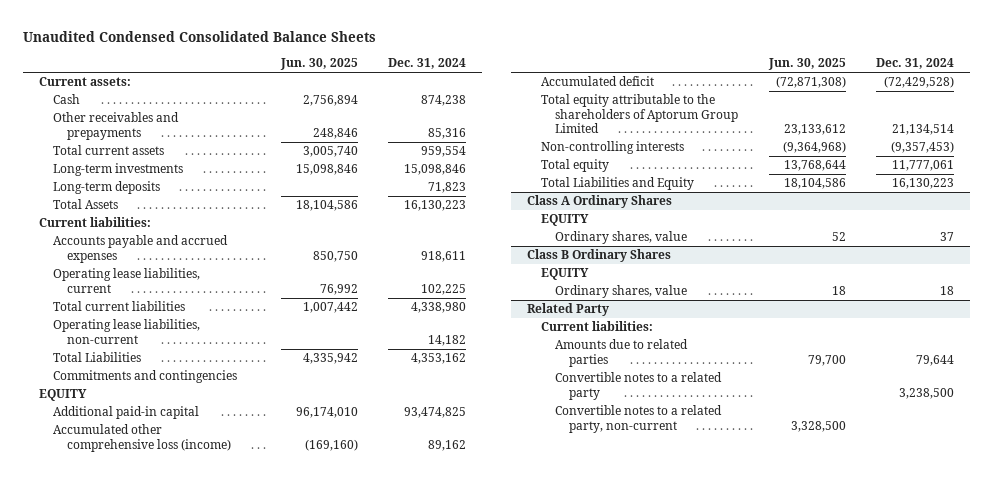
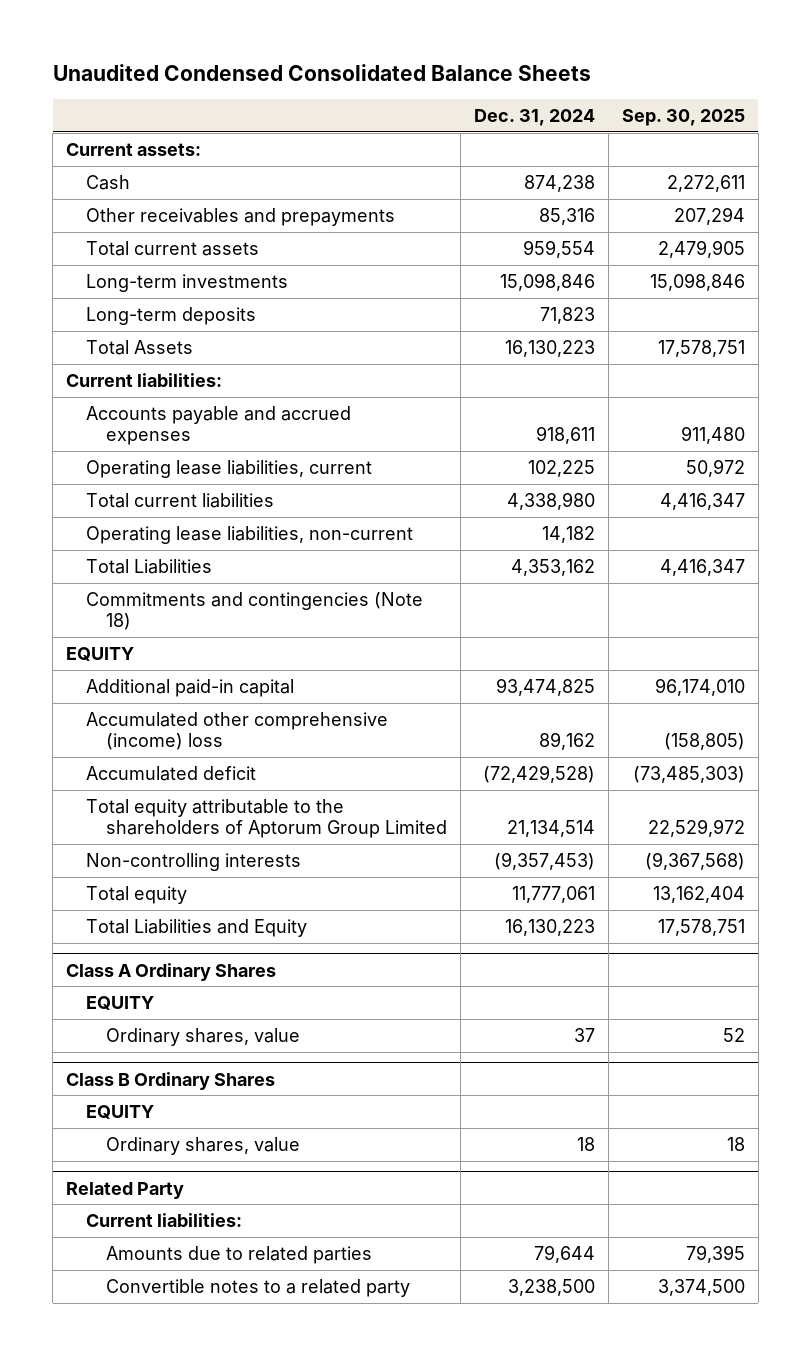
- | Jun. 30, 2025 | Dec. 31, 2024
+ | Dec. 31, 2024 | Sep. 30, 2025
- Commitments and contingencies
+ Commitments and contingencies (Note 18)
- Accumulated other comprehensive loss (income) | (169,160) | 89,162
+ Accumulated other comprehensive (income) loss | 89,162 | (158,805)
@ Related Party
- Convertible notes to a related party, non-current | 3,328,500 |

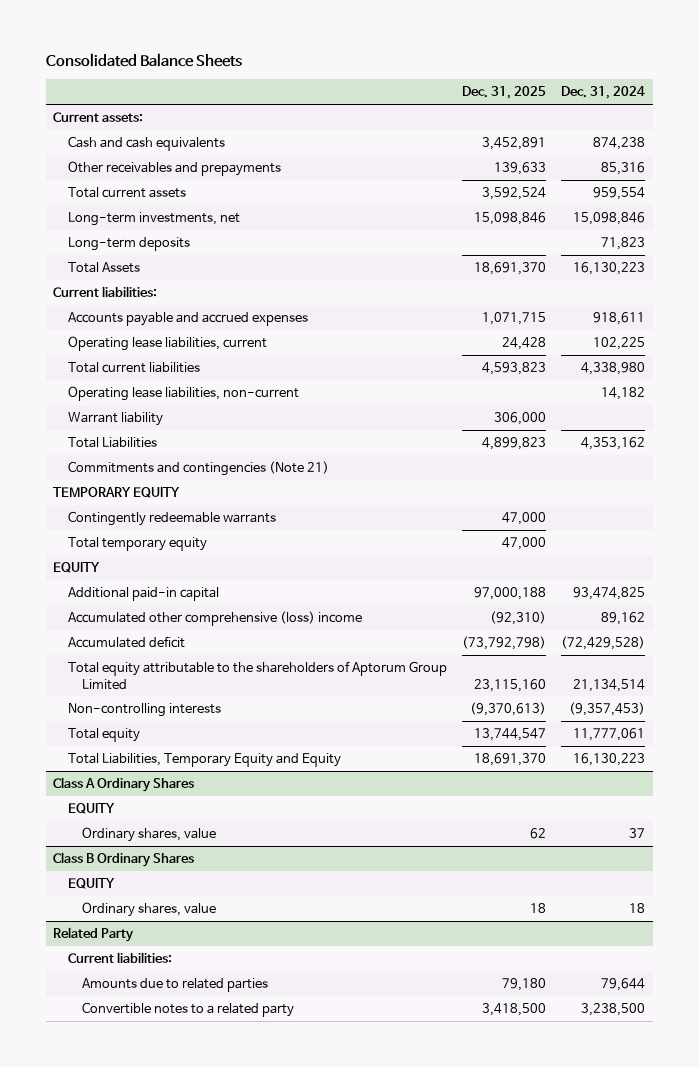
- Unaudited Condensed Consolidated Balance Sheets
+ Consolidated Balance Sheets
- | Dec. 31, 2024 | Sep. 30, 2025
+ | Dec. 31, 2025 | Dec. 31, 2024
- Cash | 874,238 | 2,272,611
+ Cash and cash equivalents | 3,452,891 | 874,238
- Long-term investments | 15,098,846 | 15,098,846
+ Long-term investments, net | 15,098,846 | 15,098,846
+ Warrant liability | 306,000 |
- Commitments and contingencies (Note 18)
+ Commitments and contingencies (Note 21)
+ TEMPORARY EQUITY
+ Contingently redeemable warrants | 47,000 |
+ Total temporary equity | 47,000 |
- Accumulated other comprehensive (income) loss | 89,162 | (158,805)
+ Accumulated other comprehensive (loss) income | (92,310) | 89,162
- Total Liabilities and Equity | 16,130,223 | 17,578,751
+ Total Liabilities, Temporary Equity and Equity | 18,691,370 | 16,130,223

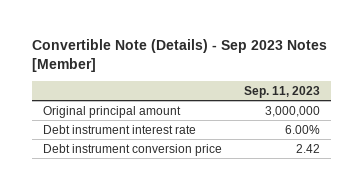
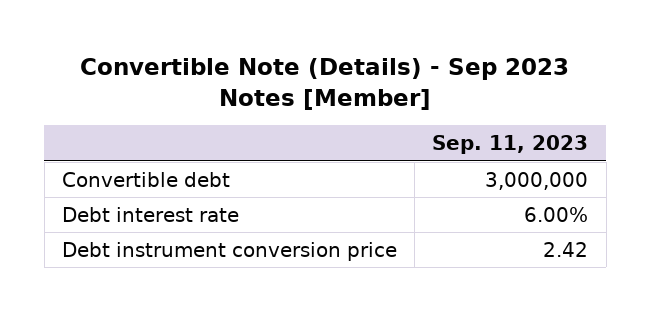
- Original principal amount | 3,000,000
- Debt instrument interest rate | 6.00%
+ Convertible debt | 3,000,000
+ Debt interest rate | 6.00%

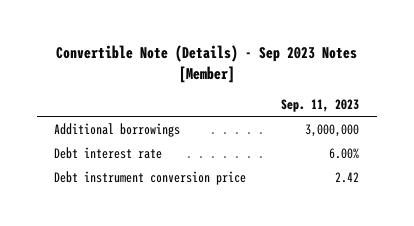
- Convertible debt | 3,000,000
+ Additional borrowings | 3,000,000

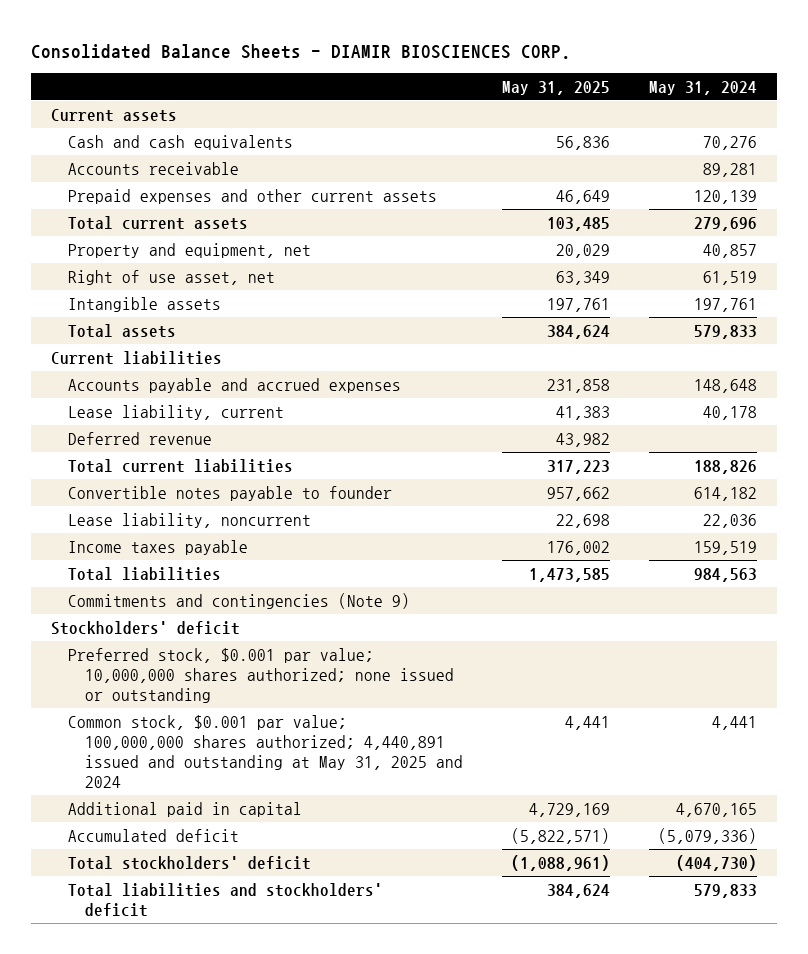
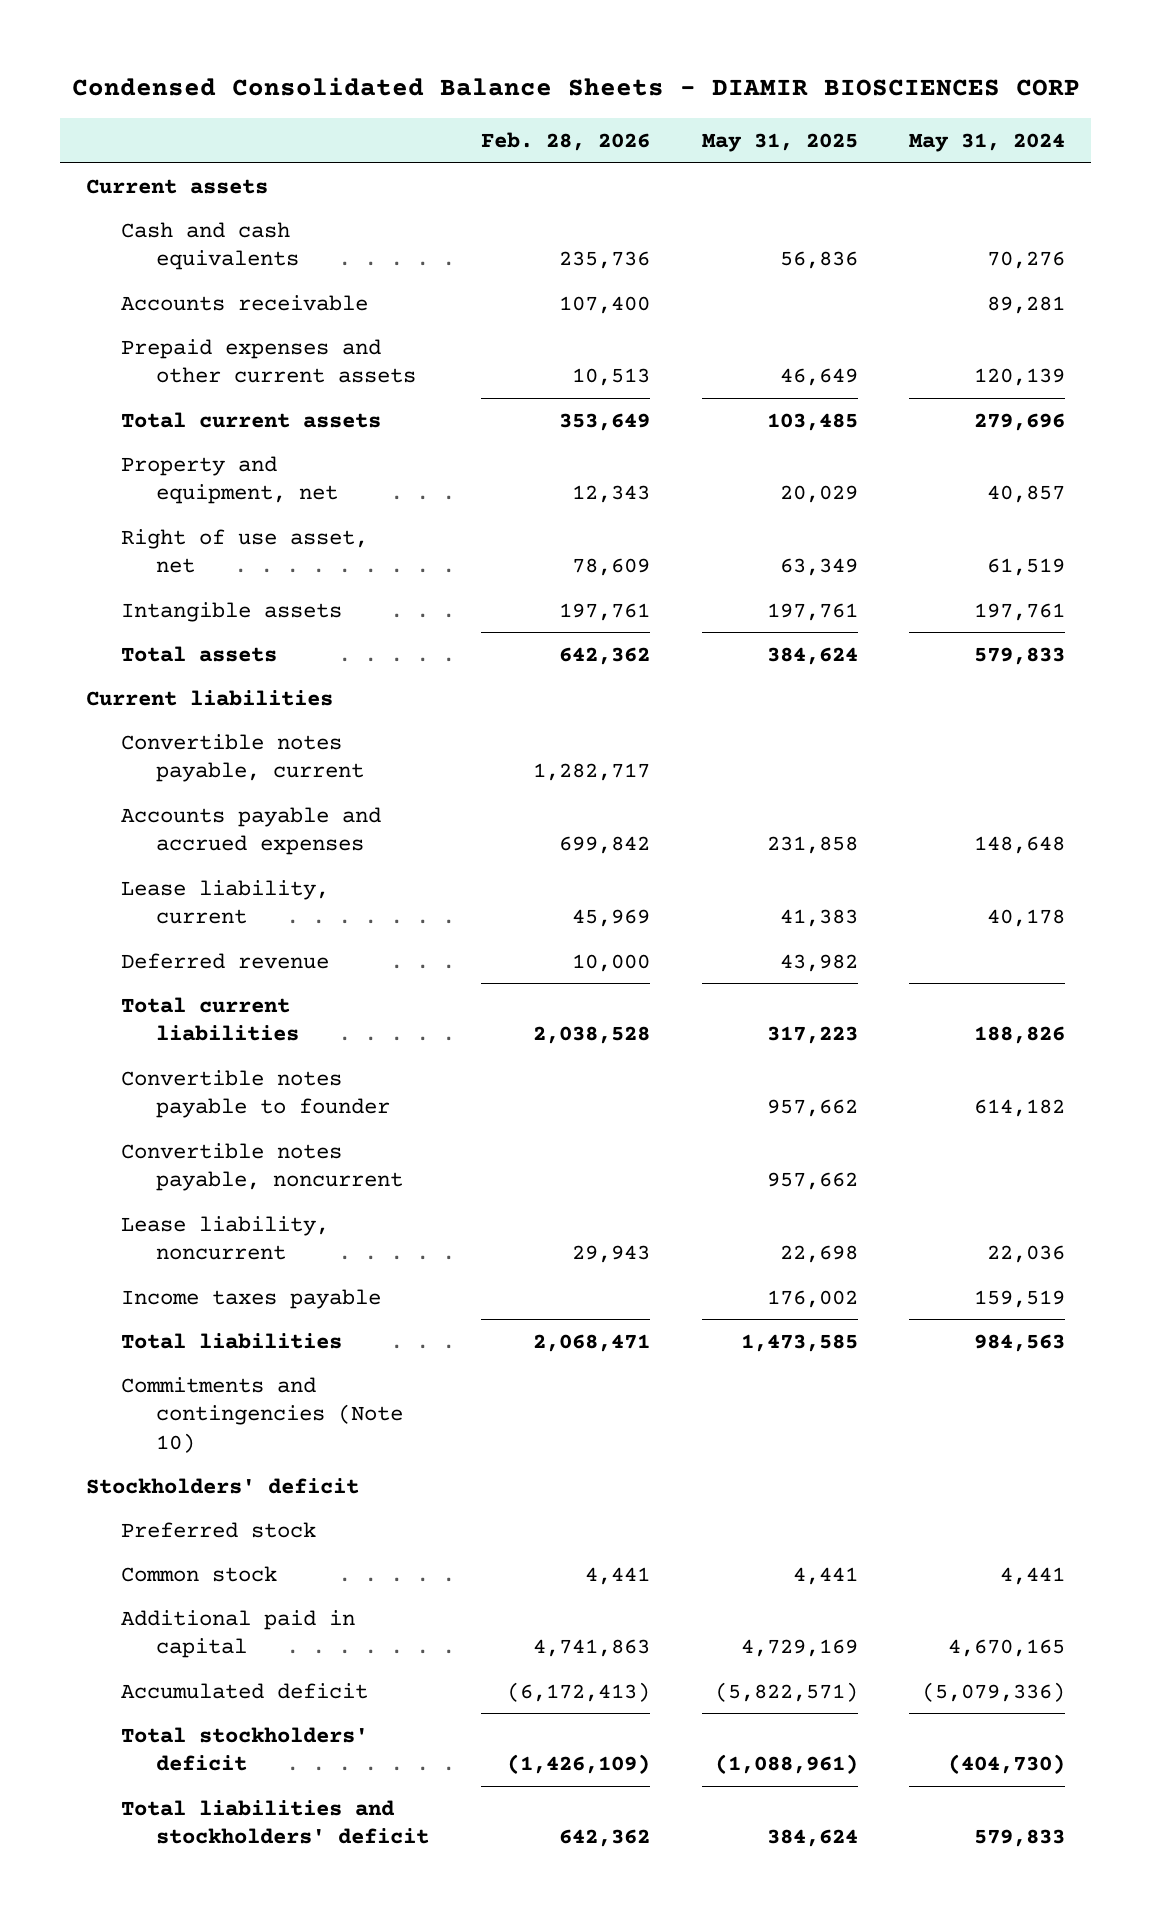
- Consolidated Balance Sheets - DIAMIR BIOSCIENCES CORP.
+ Condensed Consolidated Balance Sheets - DIAMIR BIOSCIENCES CORP
- | May 31, 2025 | May 31, 2024
+ | Feb. 28, 2026 | May 31, 2025 | May 31, 2024
+ Convertible notes payable, current | 1,282,717 | |
+ Convertible notes payable, noncurrent | | 957,662 |
- Commitments and contingencies (Note 9)
+ Commitments and contingencies (Note 10)
- Preferred stock, $0.001 par value; 10,000,000 shares authorized; none issued or outstanding
- Common stock, $0.001 par value; 100,000,000 shares authorized; 4,440,891 issued and outstanding at May 31, 2025 and 2024 | 4,441 | 4,441
+ Preferred stock
+ Common stock | 4,441 | 4,441 | 4,441

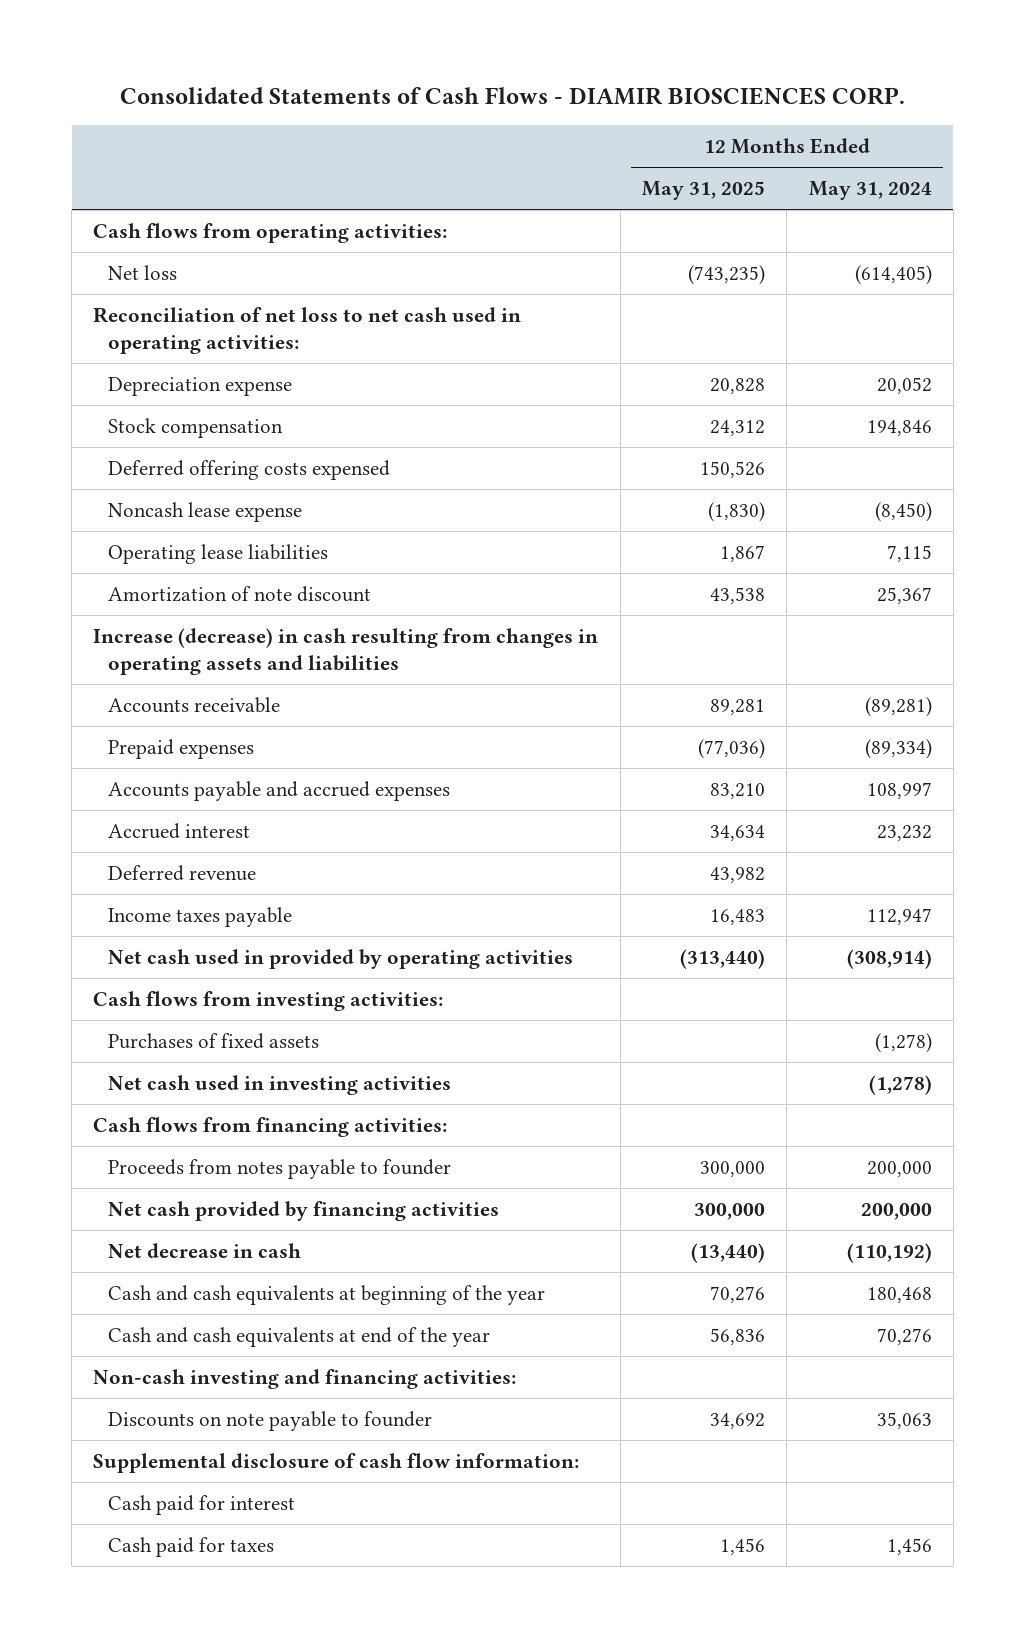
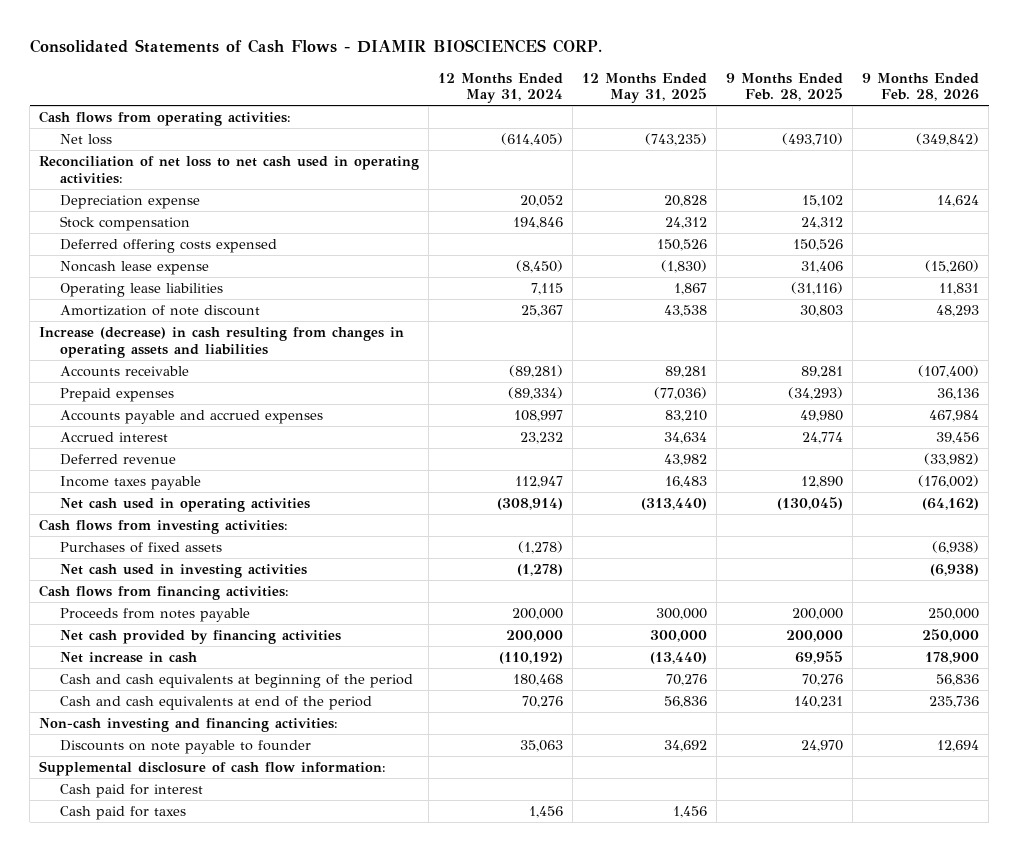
- | 12 Months Ended May 31, 2025 | 12 Months Ended May 31, 2024
+ | 12 Months Ended May 31, 2024 | 12 Months Ended May 31, 2025 | 9 Months Ended Feb. 28, 2025 | 9 Months Ended Feb. 28, 2026
- Net cash used in provided by operating activities | (313,440) | (308,914)
+ Net cash used in operating activities | (308,914) | (313,440) | (130,045) | (64,162)
- Proceeds from notes payable to founder | 300,000 | 200,000
+ Proceeds from notes payable | 200,000 | 300,000 | 200,000 | 250,000
- Net decrease in cash | (13,440) | (110,192)
- Cash and cash equivalents at beginning of the year | 70,276 | 180,468
- Cash and cash equivalents at end of the year | 56,836 | 70,276
+ Net increase in cash | (110,192) | (13,440) | 69,955 | 178,900
+ Cash and cash equivalents at beginning of the period | 180,468 | 70,276 | 70,276 | 56,836
+ Cash and cash equivalents at end of the period | 70,276 | 56,836 | 140,231 | 235,736

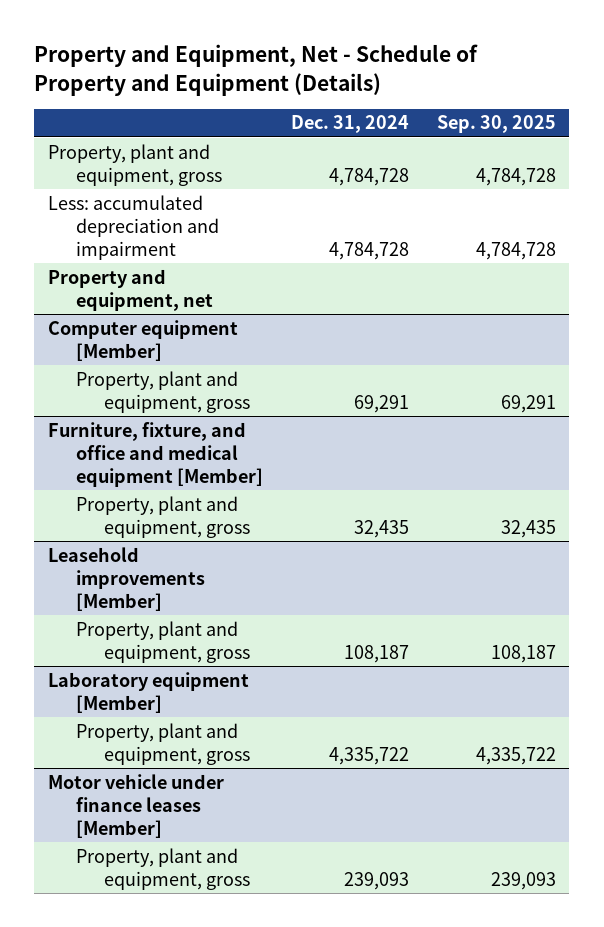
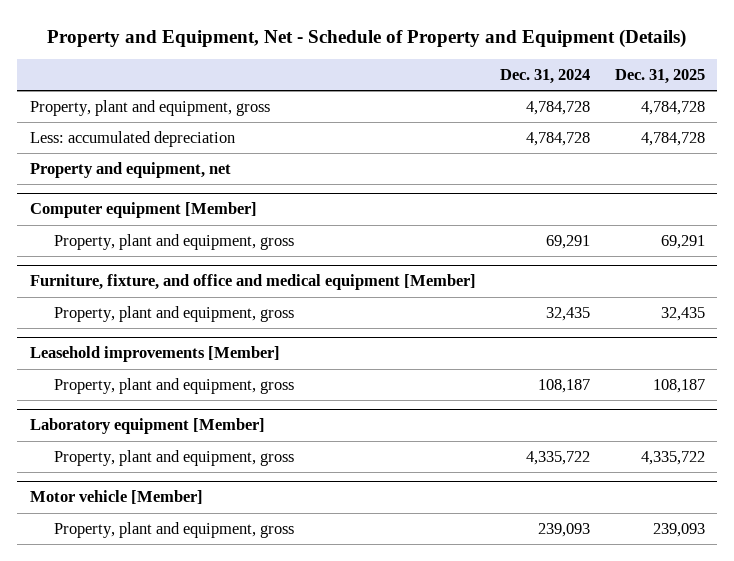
- | Dec. 31, 2024 | Sep. 30, 2025
+ | Dec. 31, 2024 | Dec. 31, 2025
- Less: accumulated depreciation and impairment | 4,784,728 | 4,784,728
+ Less: accumulated depreciation | 4,784,728 | 4,784,728
- Motor vehicle under finance leases [Member]
+ Motor vehicle [Member]

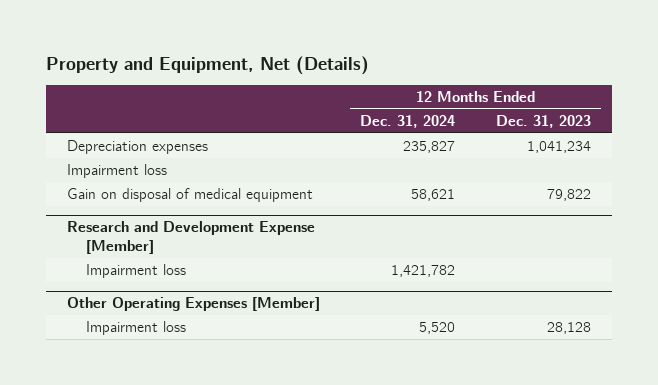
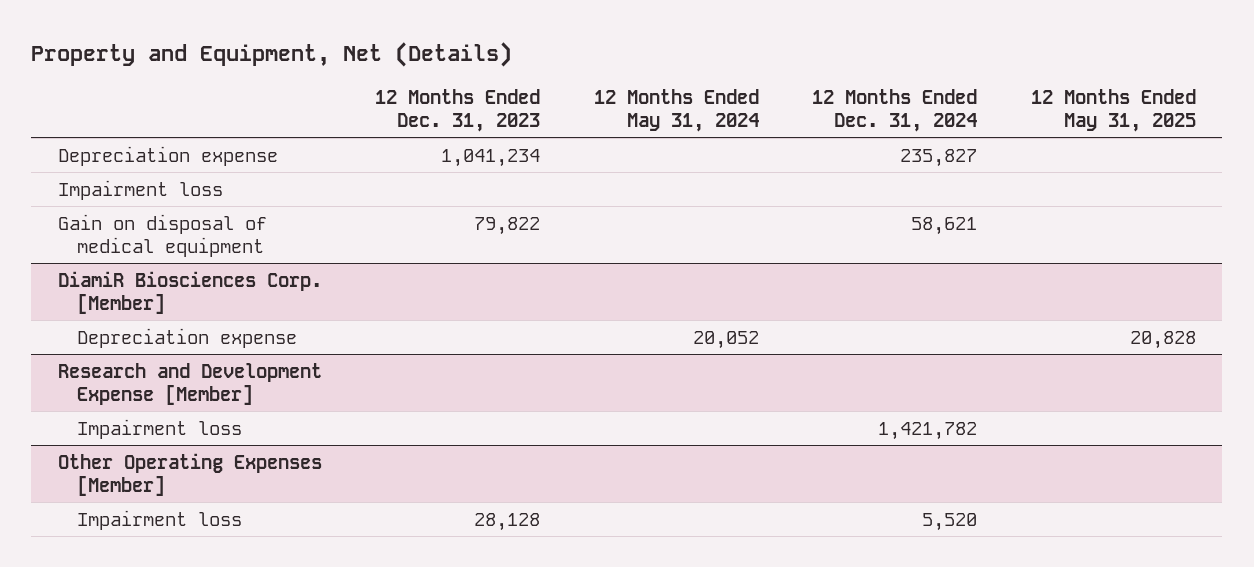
- | 12 Months Ended Dec. 31, 2024 | 12 Months Ended Dec. 31, 2023
+ | 12 Months Ended Dec. 31, 2023 | 12 Months Ended May 31, 2024 | 12 Months Ended Dec. 31, 2024 | 12 Months Ended May 31, 2025
- Depreciation expenses | 235,827 | 1,041,234
+ Depreciation expense | 1,041,234 | | 235,827 |
+ DiamiR Biosciences Corp. [Member]
+ Depreciation expense | | 20,052 | | 20,828

